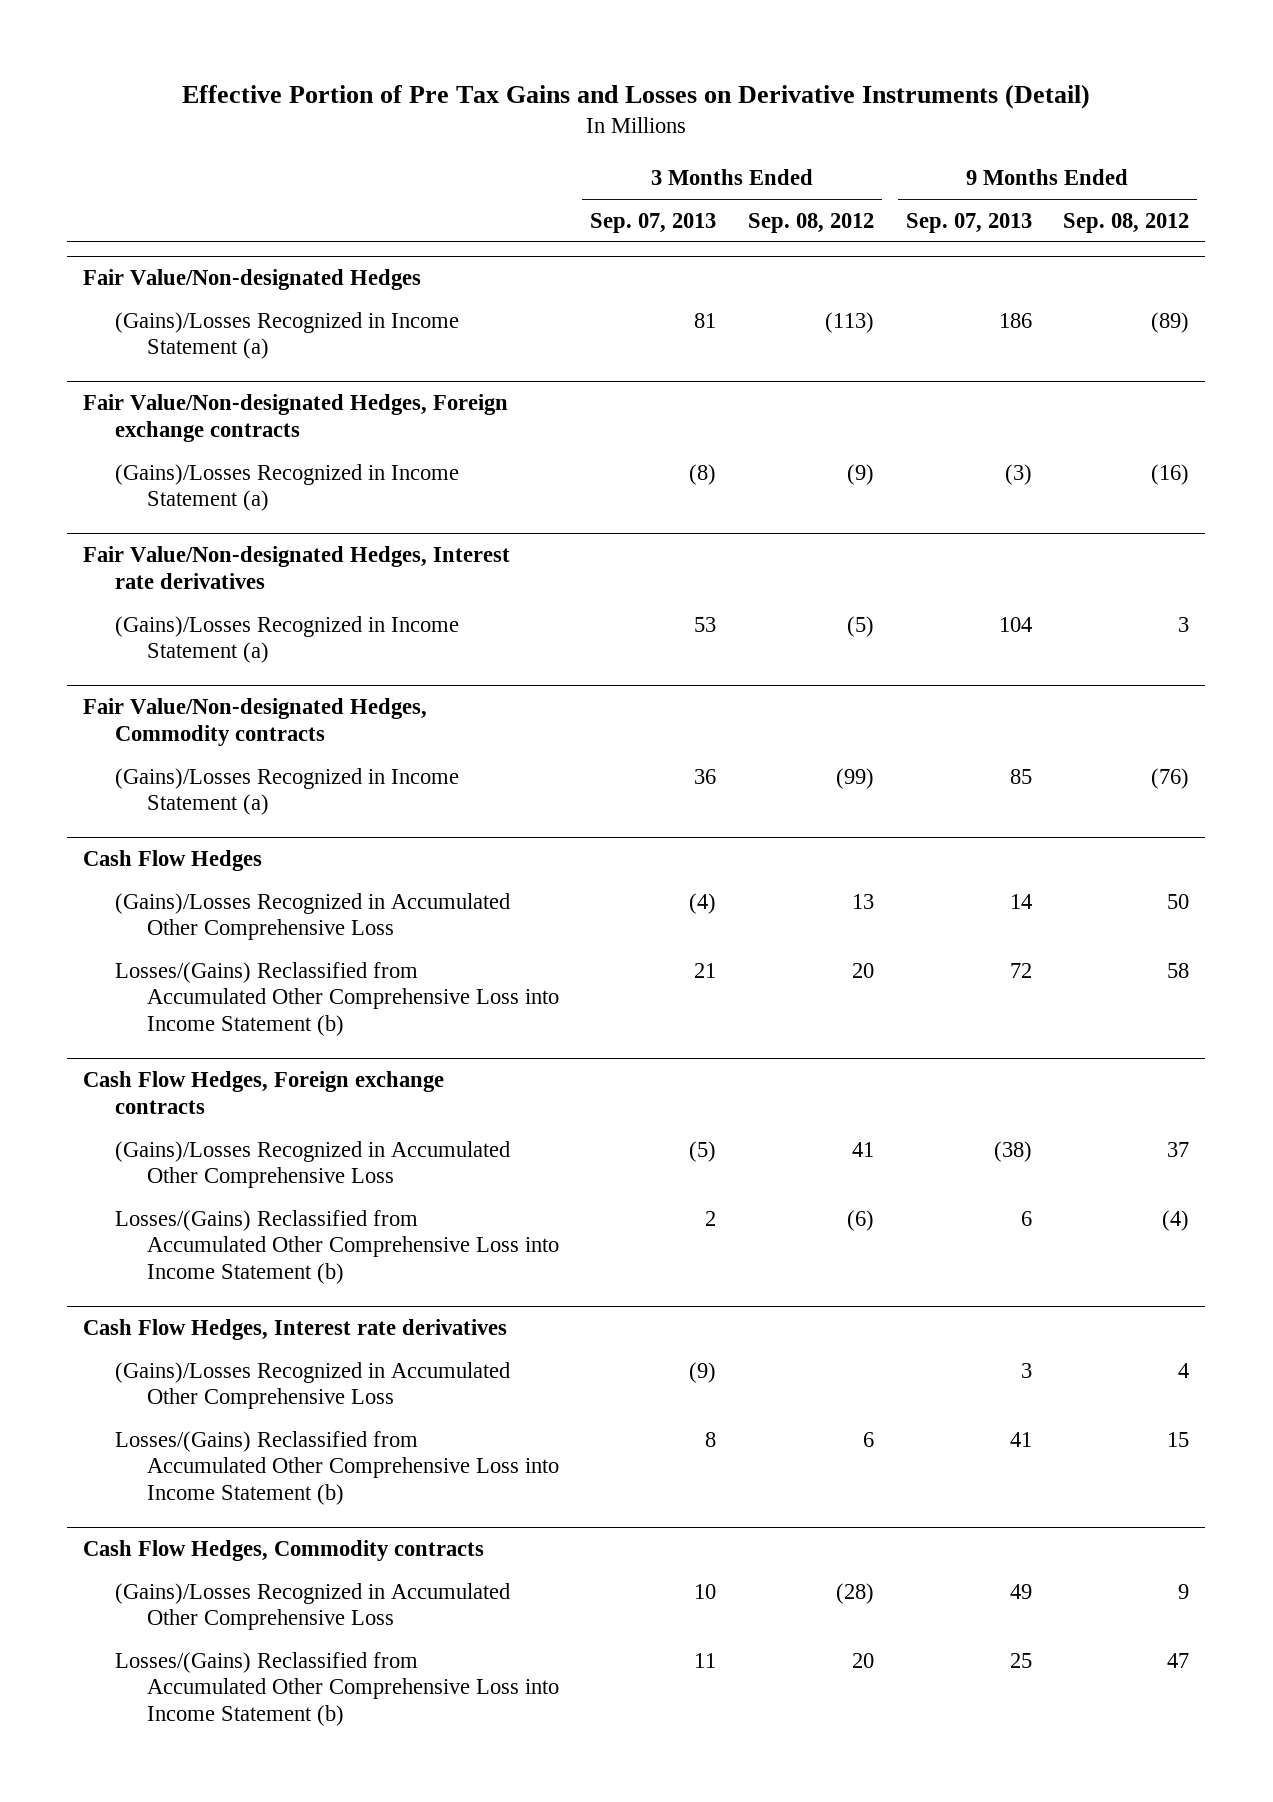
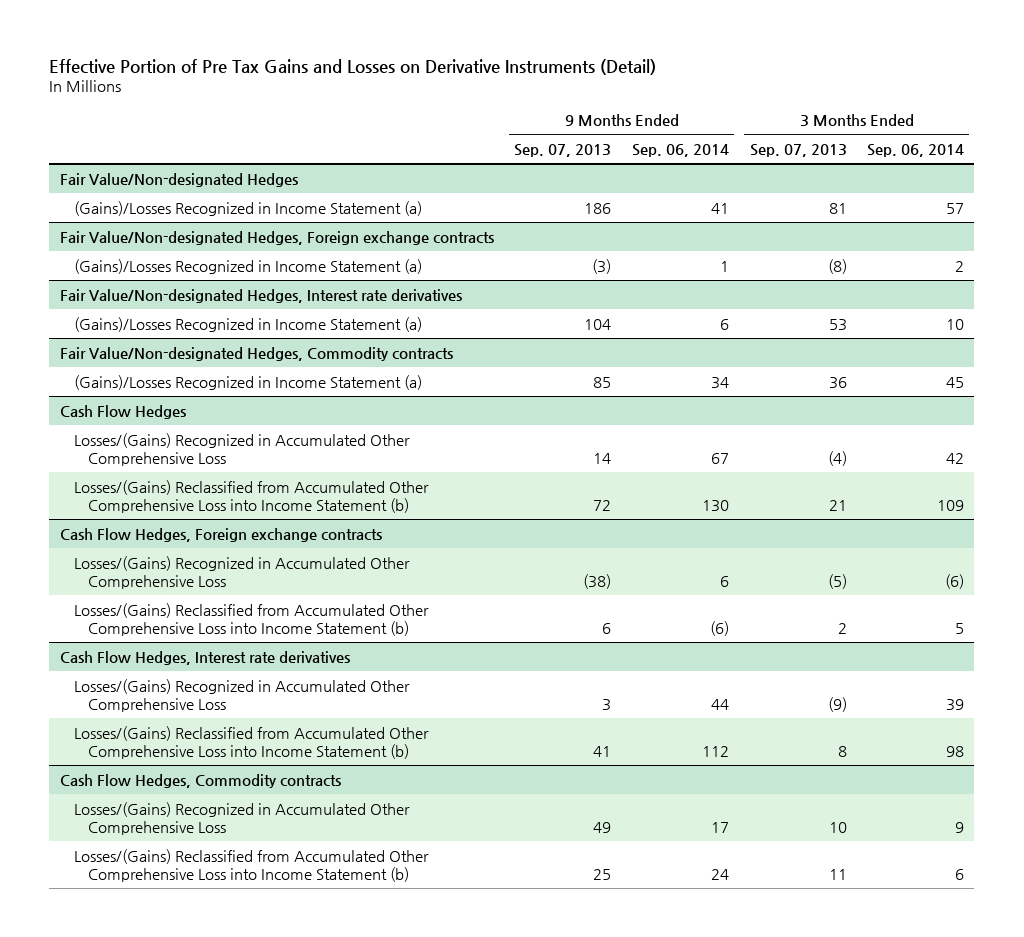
- | 3 Months Ended Sep. 07, 2013 | 3 Months Ended Sep. 08, 2012 | 9 Months Ended Sep. 07, 2013 | 9 Months Ended Sep. 08, 2012
+ | 9 Months Ended Sep. 07, 2013 | 9 Months Ended Sep. 06, 2014 | 3 Months Ended Sep. 07, 2013 | 3 Months Ended Sep. 06, 2014
@ Cash Flow Hedges
- (Gains)/Losses Recognized in Accumulated Other Comprehensive Loss | (4) | 13 | 14 | 50
+ Losses/(Gains) Recognized in Accumulated Other Comprehensive Loss | 14 | 67 | (4) | 42
@ Cash Flow Hedges, Foreign exchange contracts
- (Gains)/Losses Recognized in Accumulated Other Comprehensive Loss | (5) | 41 | (38) | 37
+ Losses/(Gains) Recognized in Accumulated Other Comprehensive Loss | (38) | 6 | (5) | (6)
@ Cash Flow Hedges, Interest rate derivatives
- (Gains)/Losses Recognized in Accumulated Other Comprehensive Loss | (9) | | 3 | 4
+ Losses/(Gains) Recognized in Accumulated Other Comprehensive Loss | 3 | 44 | (9) | 39
@ Cash Flow Hedges, Commodity contracts
- (Gains)/Losses Recognized in Accumulated Other Comprehensive Loss | 10 | (28) | 49 | 9
+ Losses/(Gains) Recognized in Accumulated Other Comprehensive Loss | 49 | 17 | 10 | 9

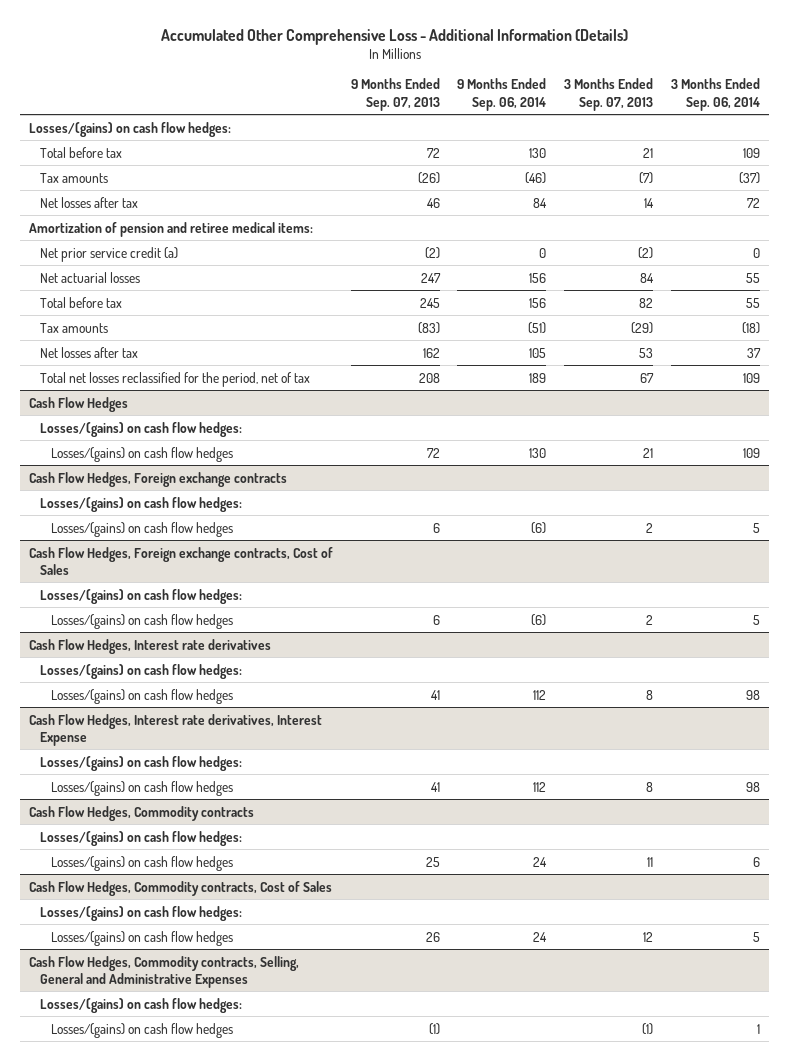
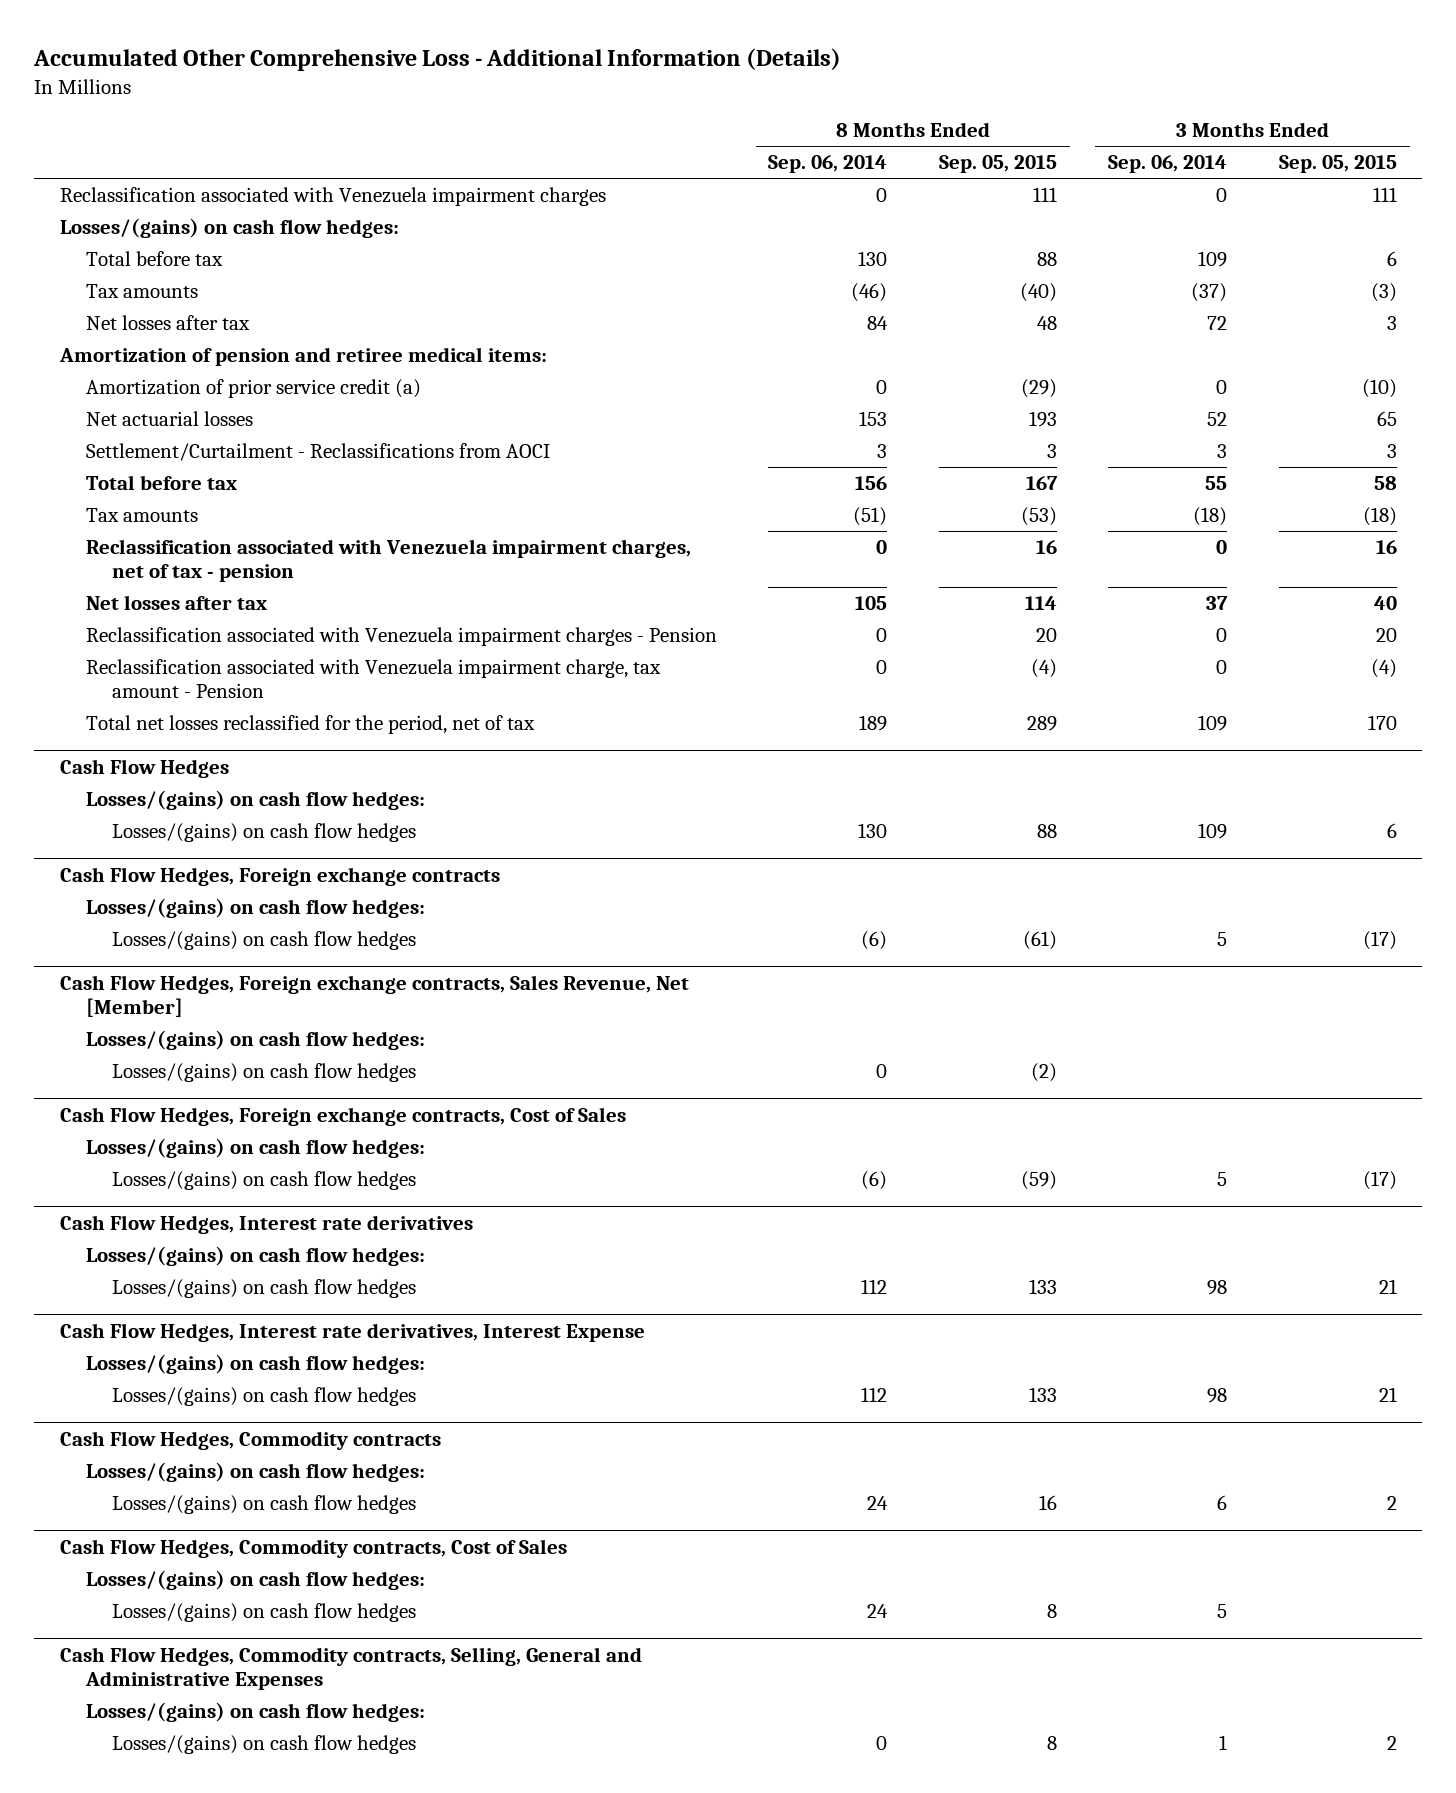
- | 9 Months Ended Sep. 07, 2013 | 9 Months Ended Sep. 06, 2014 | 3 Months Ended Sep. 07, 2013 | 3 Months Ended Sep. 06, 2014
+ | 8 Months Ended Sep. 06, 2014 | 8 Months Ended Sep. 05, 2015 | 3 Months Ended Sep. 06, 2014 | 3 Months Ended Sep. 05, 2015
+ Reclassification associated with Venezuela impairment charges | 0 | 111 | 0 | 111
- Net prior service credit (a) | (2) | 0 | (2) | 0
- Net actuarial losses | 247 | 156 | 84 | 55
+ Amortization of prior service credit (a) | 0 | (29) | 0 | (10)
+ Net actuarial losses | 153 | 193 | 52 | 65
+ Settlement/Curtailment - Reclassifications from AOCI | 3 | 3 | 3 | 3
+ Reclassification associated with Venezuela impairment charges, net of tax - pension | 0 | 16 | 0 | 16
+ Reclassification associated with Venezuela impairment charges - Pension | 0 | 20 | 0 | 20
+ Reclassification associated with Venezuela impairment charge, tax amount - Pension | 0 | (4) | 0 | (4)
+ Cash Flow Hedges, Foreign exchange contracts, Sales Revenue, Net [Member]
+ Losses/(gains) on cash flow hedges:
+ Losses/(gains) on cash flow hedges | 0 | (2) | |

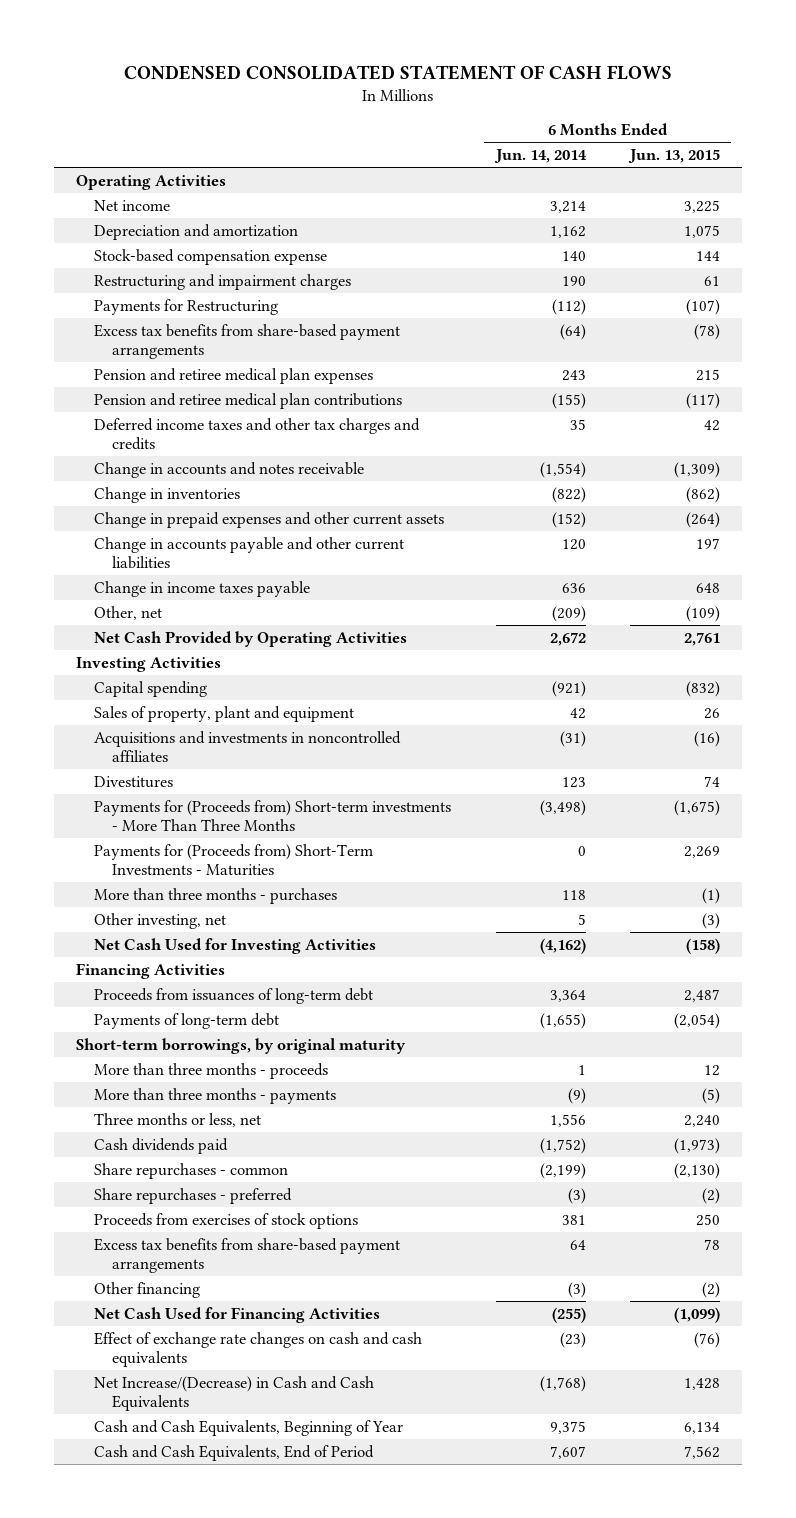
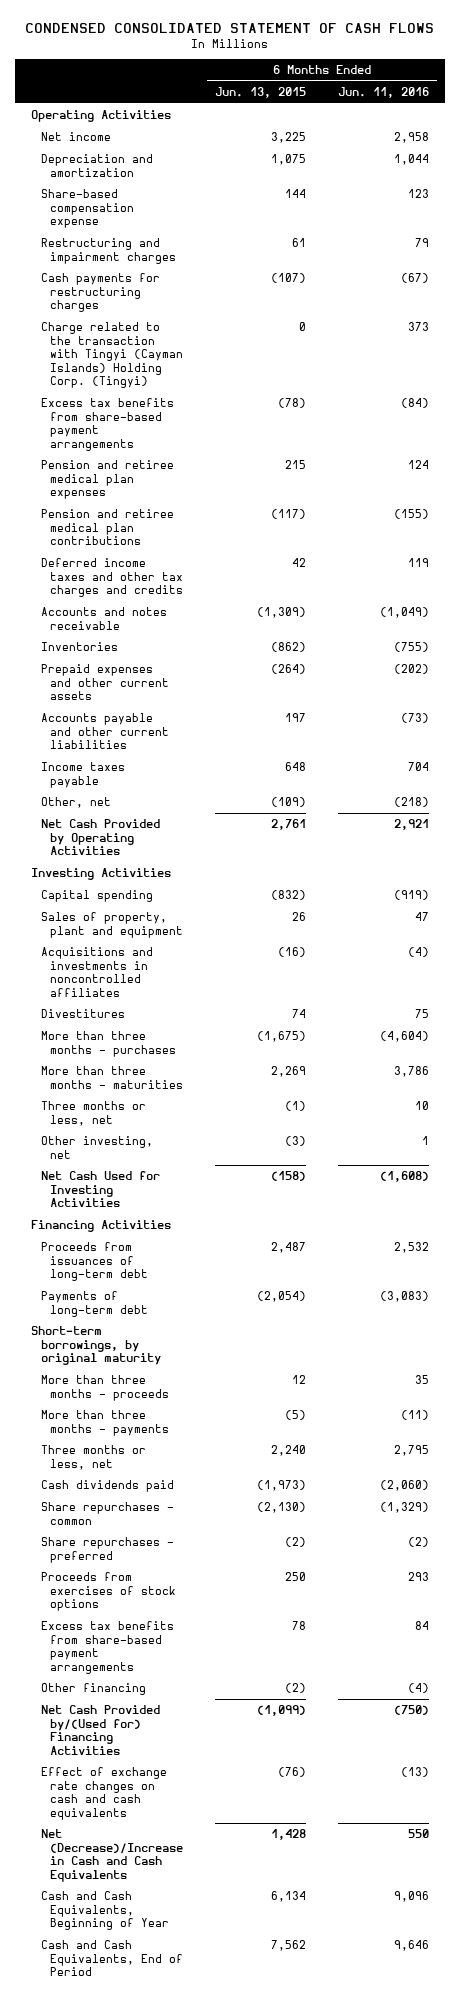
- | 6 Months Ended Jun. 14, 2014 | 6 Months Ended Jun. 13, 2015
+ | 6 Months Ended Jun. 13, 2015 | 6 Months Ended Jun. 11, 2016
- Stock-based compensation expense | 140 | 144
+ Share-based compensation expense | 144 | 123
- Payments for Restructuring | (112) | (107)
+ Cash payments for restructuring charges | (107) | (67)
+ Charge related to the transaction with Tingyi (Cayman Islands) Holding Corp. (Tingyi) | 0 | 373
- Change in accounts and notes receivable | (1,554) | (1,309)
- Change in inventories | (822) | (862)
- Change in prepaid expenses and other current assets | (152) | (264)
- Change in accounts payable and other current liabilities | 120 | 197
- Change in income taxes payable | 636 | 648
+ Accounts and notes receivable | (1,309) | (1,049)
+ Inventories | (862) | (755)
+ Prepaid expenses and other current assets | (264) | (202)
+ Accounts payable and other current liabilities | 197 | (73)
+ Income taxes payable | 648 | 704
- Payments for (Proceeds from) Short-term investments - More Than Three Months | (3,498) | (1,675)
- Payments for (Proceeds from) Short-Term Investments - Maturities | 0 | 2,269
- More than three months - purchases | 118 | (1)
+ More than three months - purchases | (1,675) | (4,604)
+ More than three months - maturities | 2,269 | 3,786
+ Three months or less, net | (1) | 10
- Net Cash Used for Financing Activities | (255) | (1,099)
+ Net Cash Provided by/(Used for) Financing Activities | (1,099) | (750)
- Net Increase/(Decrease) in Cash and Cash Equivalents | (1,768) | 1,428
+ Net (Decrease)/Increase in Cash and Cash Equivalents | 1,428 | 550

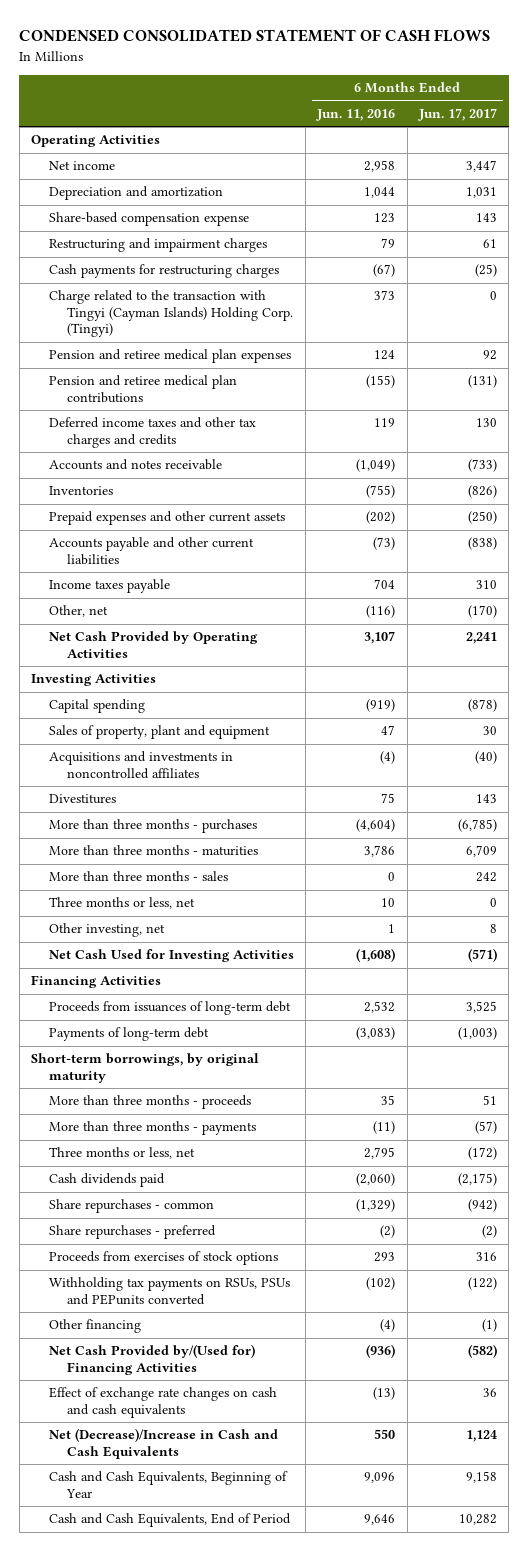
- | 6 Months Ended Jun. 13, 2015 | 6 Months Ended Jun. 11, 2016
+ | 6 Months Ended Jun. 11, 2016 | 6 Months Ended Jun. 17, 2017
- Excess tax benefits from share-based payment arrangements | (78) | (84)
- Other, net | (109) | (218)
- Net Cash Provided by Operating Activities | 2,761 | 2,921
+ Other, net | (116) | (170)
+ Net Cash Provided by Operating Activities | 3,107 | 2,241
+ More than three months - sales | 0 | 242
- Excess tax benefits from share-based payment arrangements | 78 | 84
+ Withholding tax payments on RSUs, PSUs and PEPunits converted | (102) | (122)
- Net Cash Provided by/(Used for) Financing Activities | (1,099) | (750)
+ Net Cash Provided by/(Used for) Financing Activities | (936) | (582)

